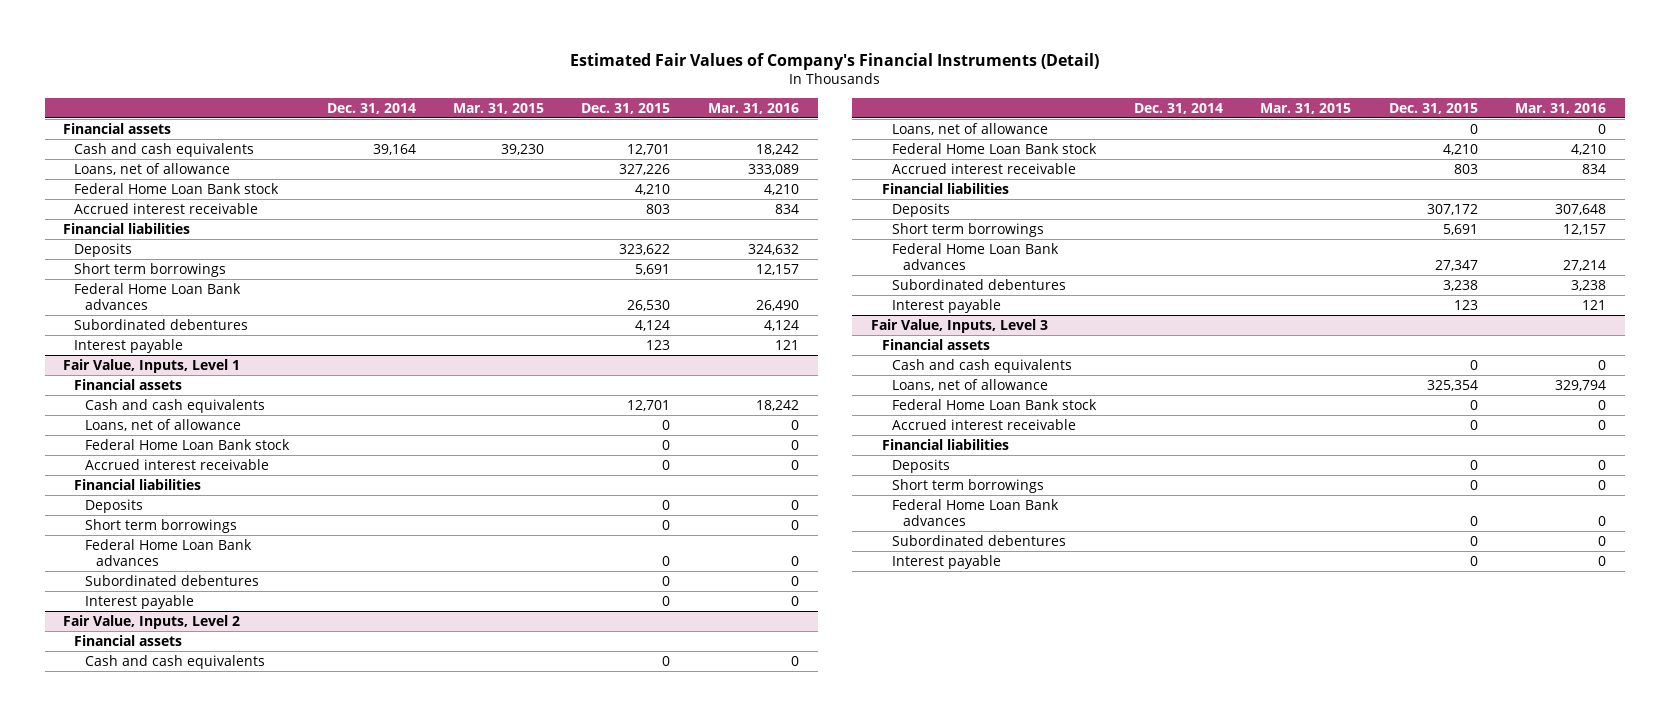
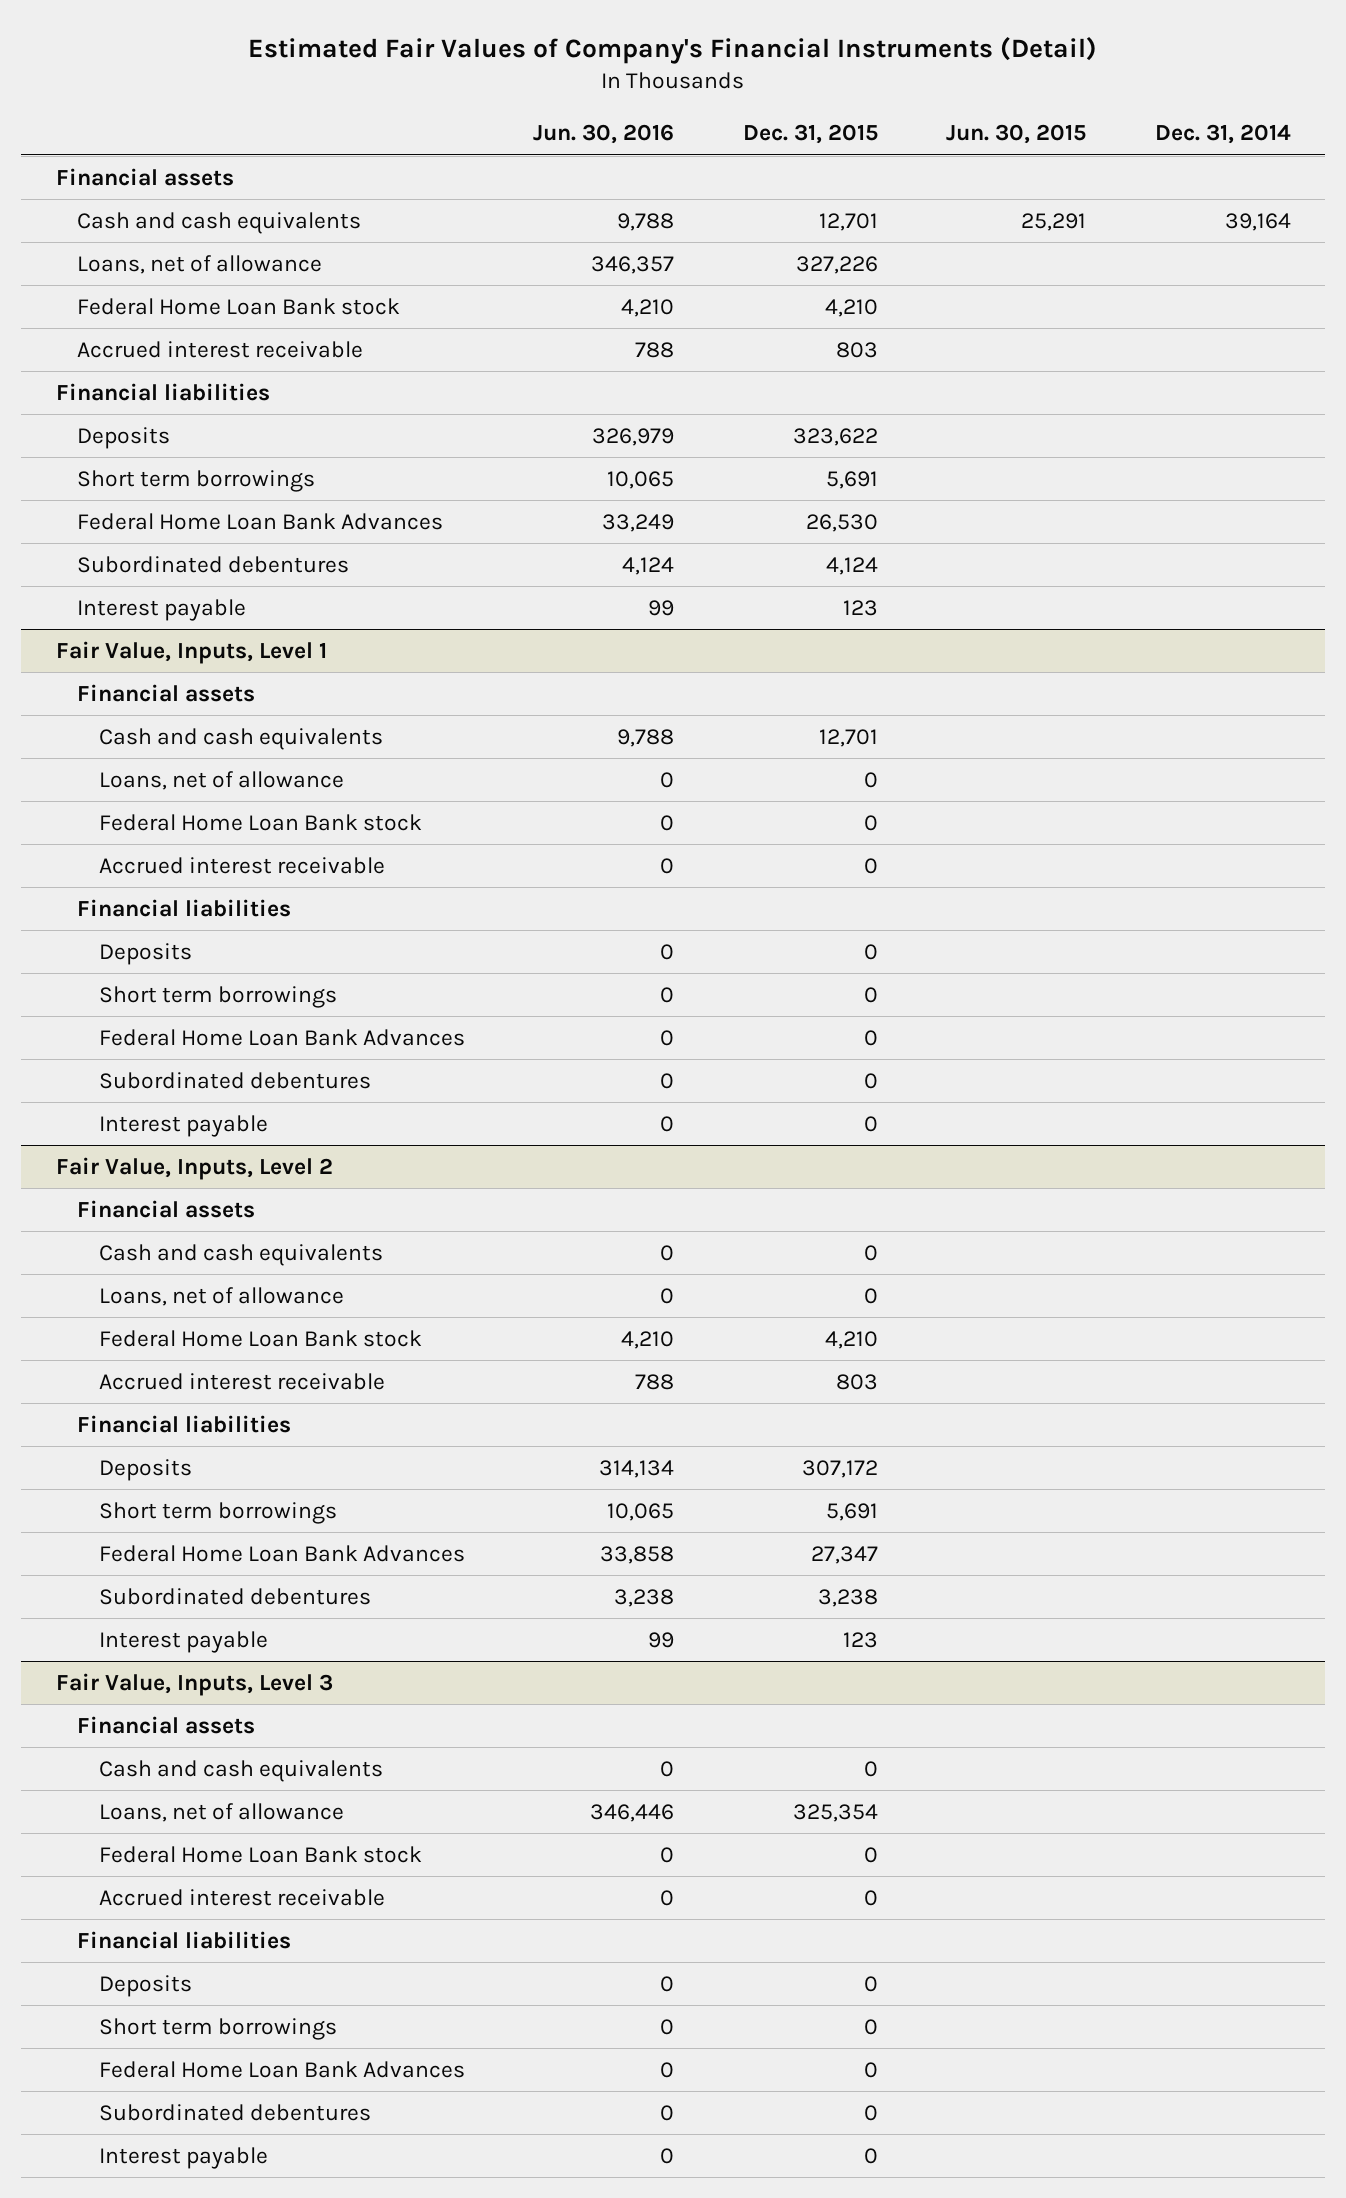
- | Dec. 31, 2014 | Mar. 31, 2015 | Dec. 31, 2015 | Mar. 31, 2016
+ | Jun. 30, 2016 | Dec. 31, 2015 | Jun. 30, 2015 | Dec. 31, 2014
- Federal Home Loan Bank advances | | | 26,530 | 26,490
+ Federal Home Loan Bank Advances | 33,249 | 26,530 | |
@ Fair Value, Inputs, Level 1
- Federal Home Loan Bank advances | | | 0 | 0
+ Federal Home Loan Bank Advances | 0 | 0 | |
@ Fair Value, Inputs, Level 2
- Federal Home Loan Bank advances | | | 27,347 | 27,214
+ Federal Home Loan Bank Advances | 33,858 | 27,347 | |
@ Fair Value, Inputs, Level 3
- Federal Home Loan Bank advances | | | 0 | 0
+ Federal Home Loan Bank Advances | 0 | 0 | |

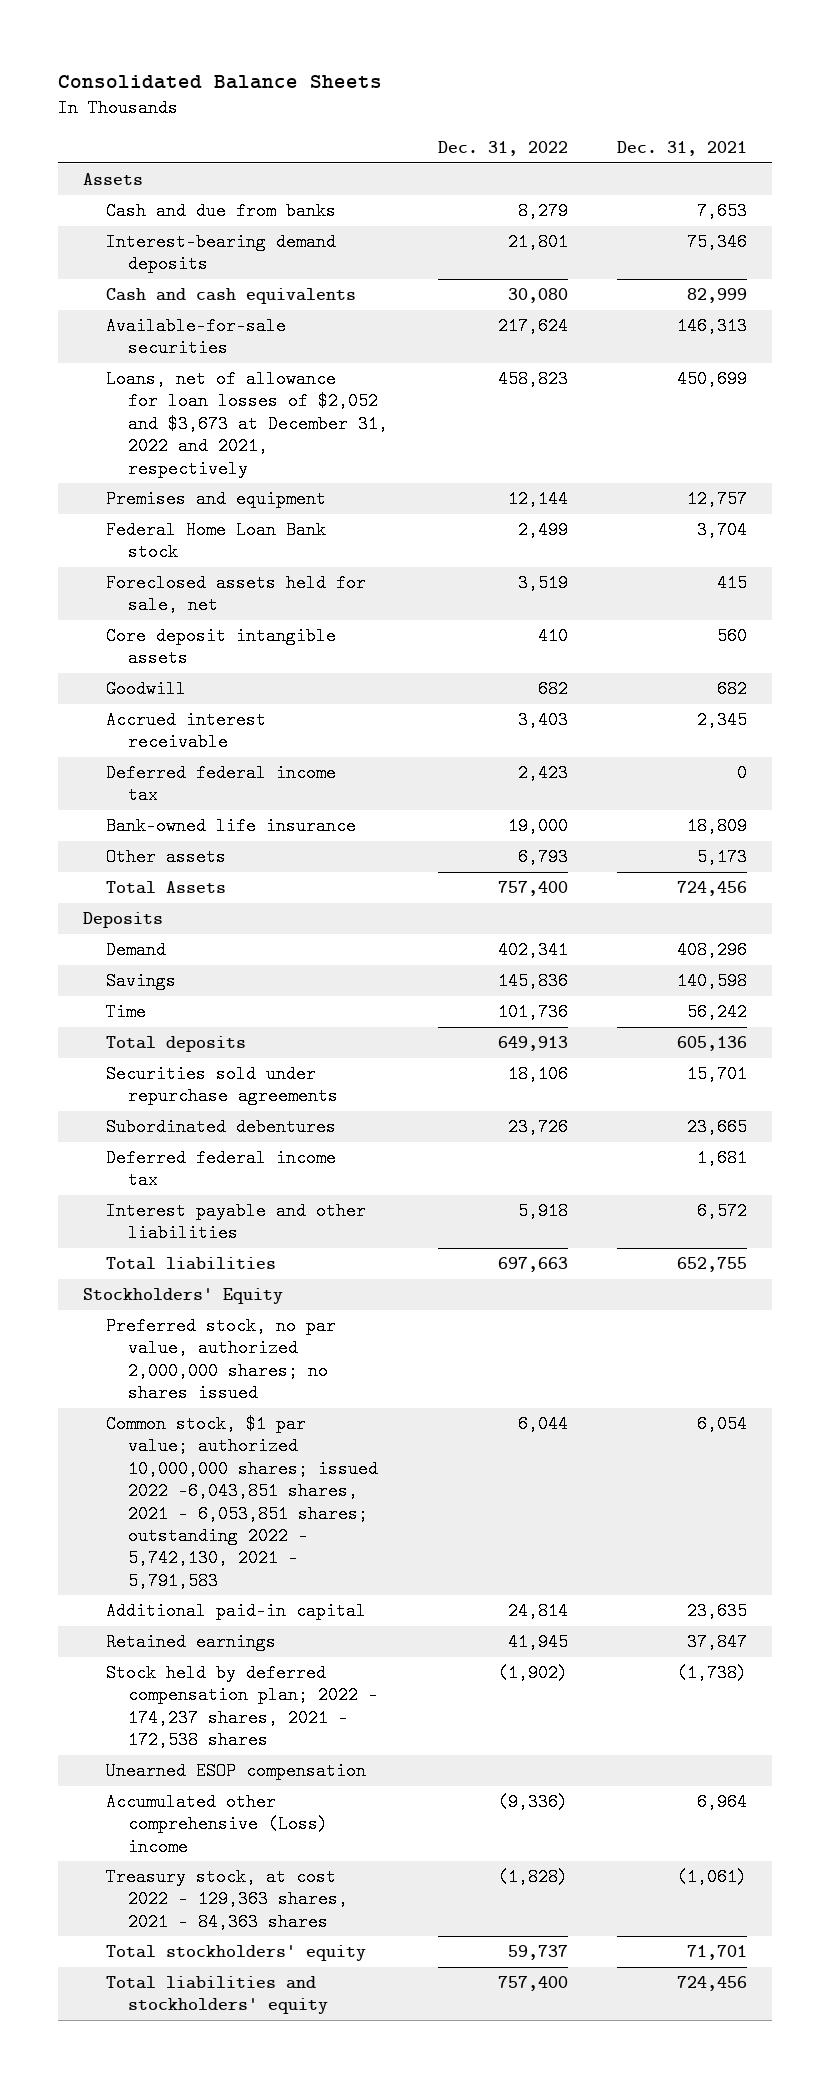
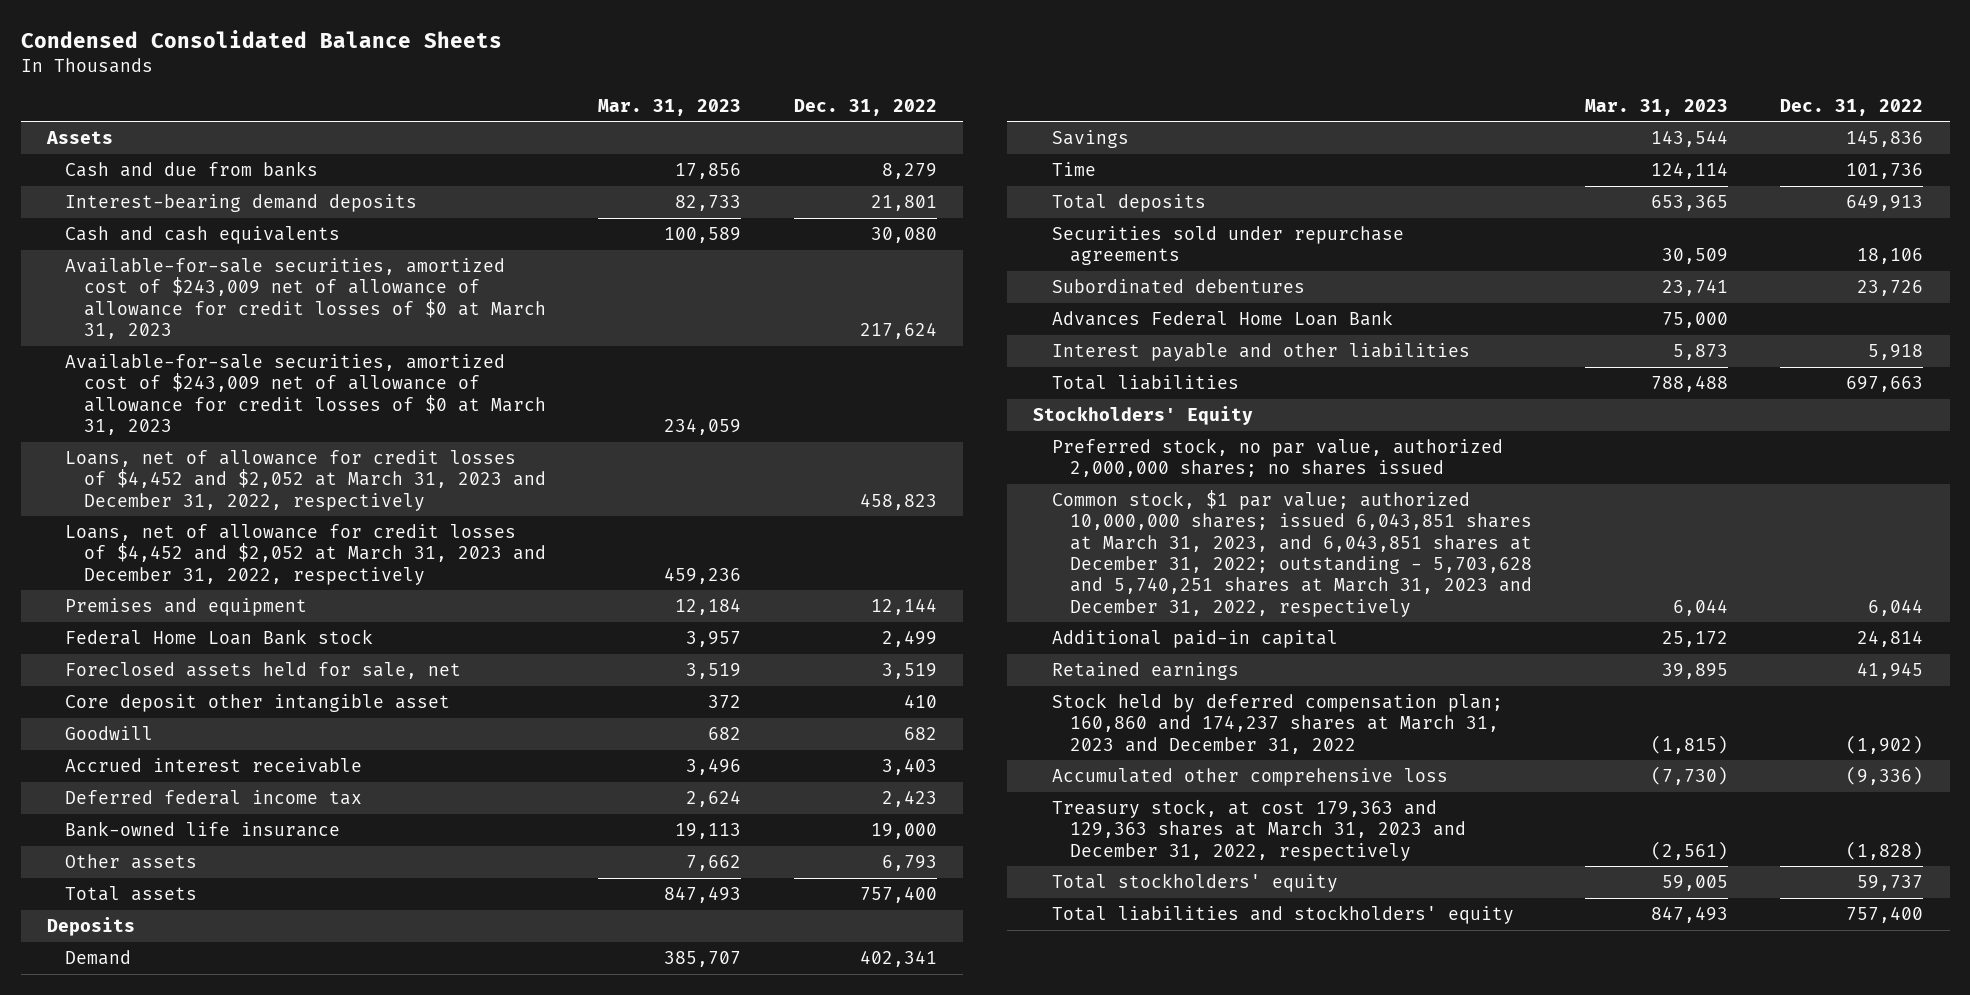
- Consolidated Balance Sheets
+ Condensed Consolidated Balance Sheets
- | Dec. 31, 2022 | Dec. 31, 2021
+ | Mar. 31, 2023 | Dec. 31, 2022
- Available-for-sale securities | 217,624 | 146,313
- Loans, net of allowance for loan losses of $2,052 and $3,673 at December 31, 2022 and 2021, respectively | 458,823 | 450,699
+ Available-for-sale securities, amortized cost of $243,009 net of allowance of allowance for credit losses of $0 at March 31, 2023 | | 217,624
+ Available-for-sale securities, amortized cost of $243,009 net of allowance of allowance for credit losses of $0 at March 31, 2023 | 234,059 |
+ Loans, net of allowance for credit losses of $4,452 and $2,052 at March 31, 2023 and December 31, 2022, respectively | | 458,823
+ Loans, net of allowance for credit losses of $4,452 and $2,052 at March 31, 2023 and December 31, 2022, respectively | 459,236 |
- Core deposit intangible assets | 410 | 560
+ Core deposit other intangible asset | 372 | 410
- Total Assets | 757,400 | 724,456
+ Total assets | 847,493 | 757,400
- Deferred federal income tax | | 1,681
+ Advances Federal Home Loan Bank | 75,000 |
- Common stock, $1 par value; authorized 10,000,000 shares; issued 2022 -6,043,851 shares, 2021 - 6,053,851 shares; outstanding 2022 - 5,742,130, 2021 - 5,791,583 | 6,044 | 6,054
+ Common stock, $1 par value; authorized 10,000,000 shares; issued 6,043,851 shares at March 31, 2023, and 6,043,851 shares at December 31, 2022; outstanding - 5,703,628 and 5,740,251 shares at March 31, 2023 and December 31, 2022, respectively | 6,044 | 6,044
- Stock held by deferred compensation plan; 2022 - 174,237 shares, 2021 - 172,538 shares | (1,902) | (1,738)
- Unearned ESOP compensation
- Accumulated other comprehensive (Loss) income | (9,336) | 6,964
- Treasury stock, at cost 2022 - 129,363 shares, 2021 - 84,363 shares | (1,828) | (1,061)
+ Stock held by deferred compensation plan; 160,860 and 174,237 shares at March 31, 2023 and December 31, 2022 | (1,815) | (1,902)
+ Accumulated other comprehensive loss | (7,730) | (9,336)
+ Treasury stock, at cost 179,363 and 129,363 shares at March 31, 2023 and December 31, 2022, respectively | (2,561) | (1,828)

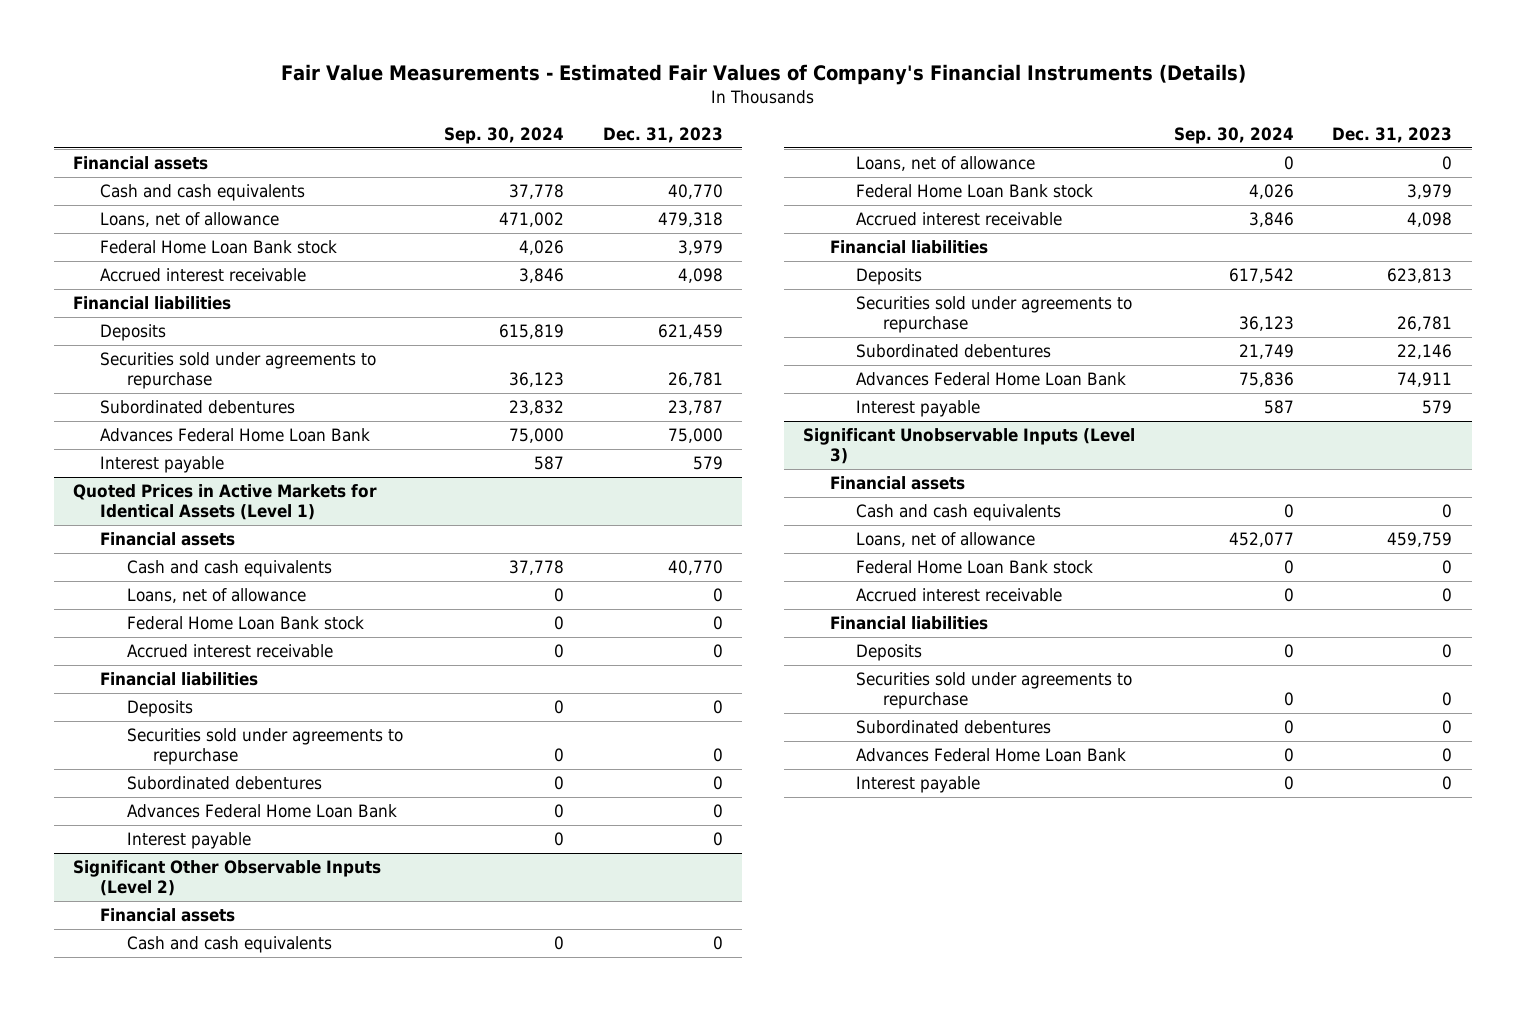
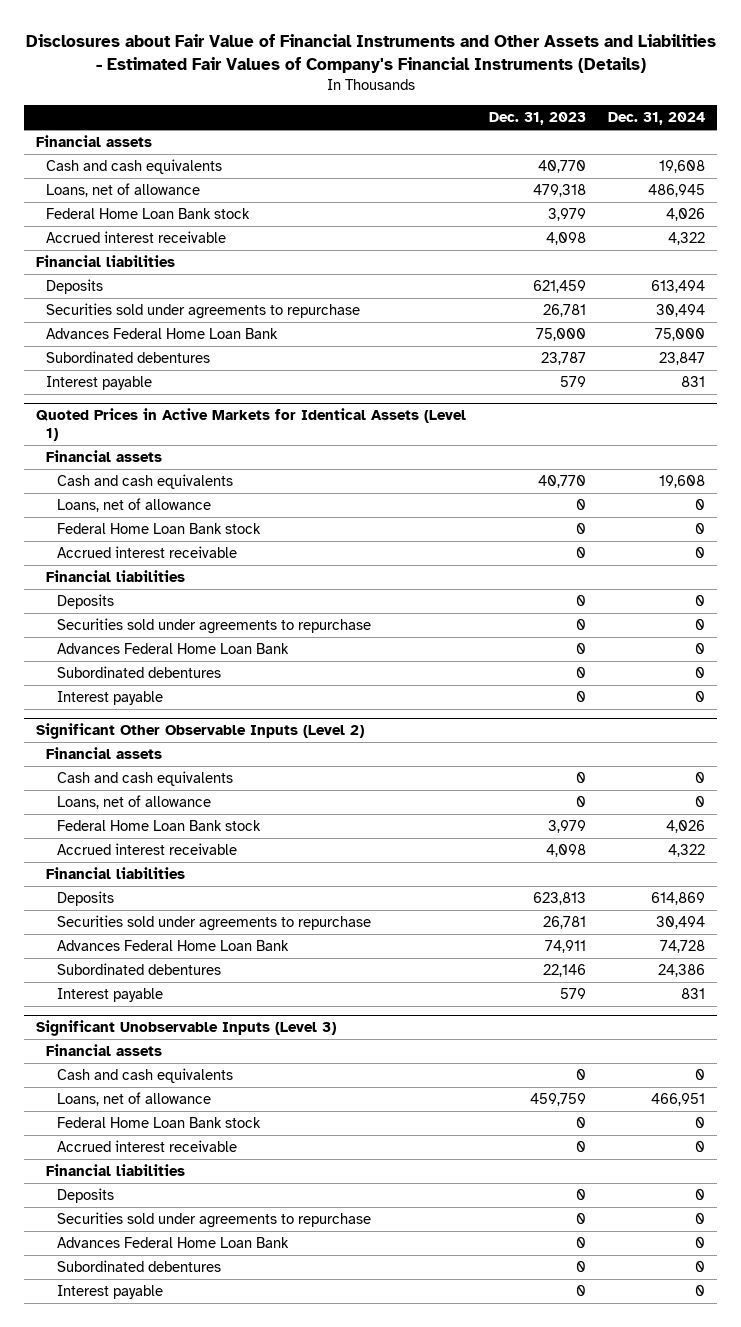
- Fair Value Measurements - Estimated Fair Values of Company's Financial Instruments (Details)
+ Disclosures about Fair Value of Financial Instruments and Other Assets and Liabilities - Estimated Fair Values of Company's Financial Instruments (Details)
- | Sep. 30, 2024 | Dec. 31, 2023
+ | Dec. 31, 2023 | Dec. 31, 2024
moved down: Subordinated debentures | 23,787 | 23,847
@ Quoted Prices in Active Markets for Identical Assets (Level 1)
moved down: Subordinated debentures | 0 | 0
@ Significant Other Observable Inputs (Level 2)
moved down: Subordinated debentures | 22,146 | 24,386
@ Significant Unobservable Inputs (Level 3)
moved down: Subordinated debentures | 0 | 0

